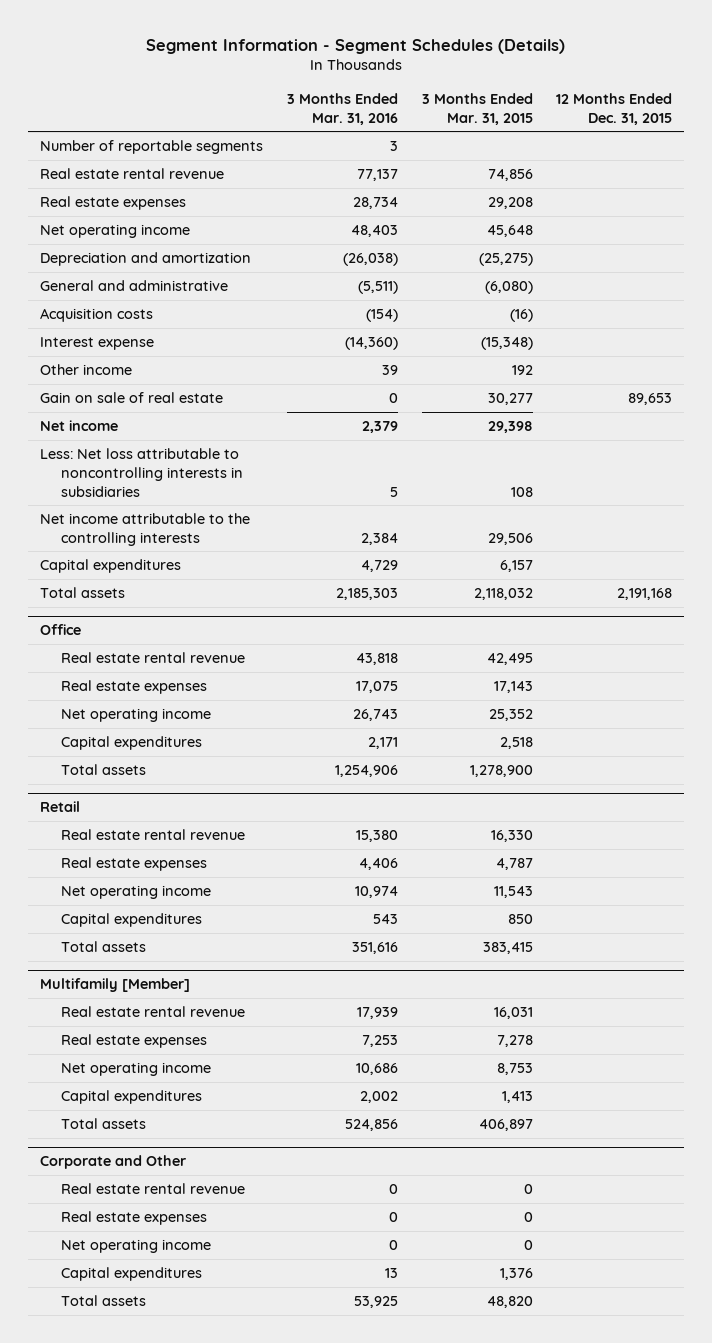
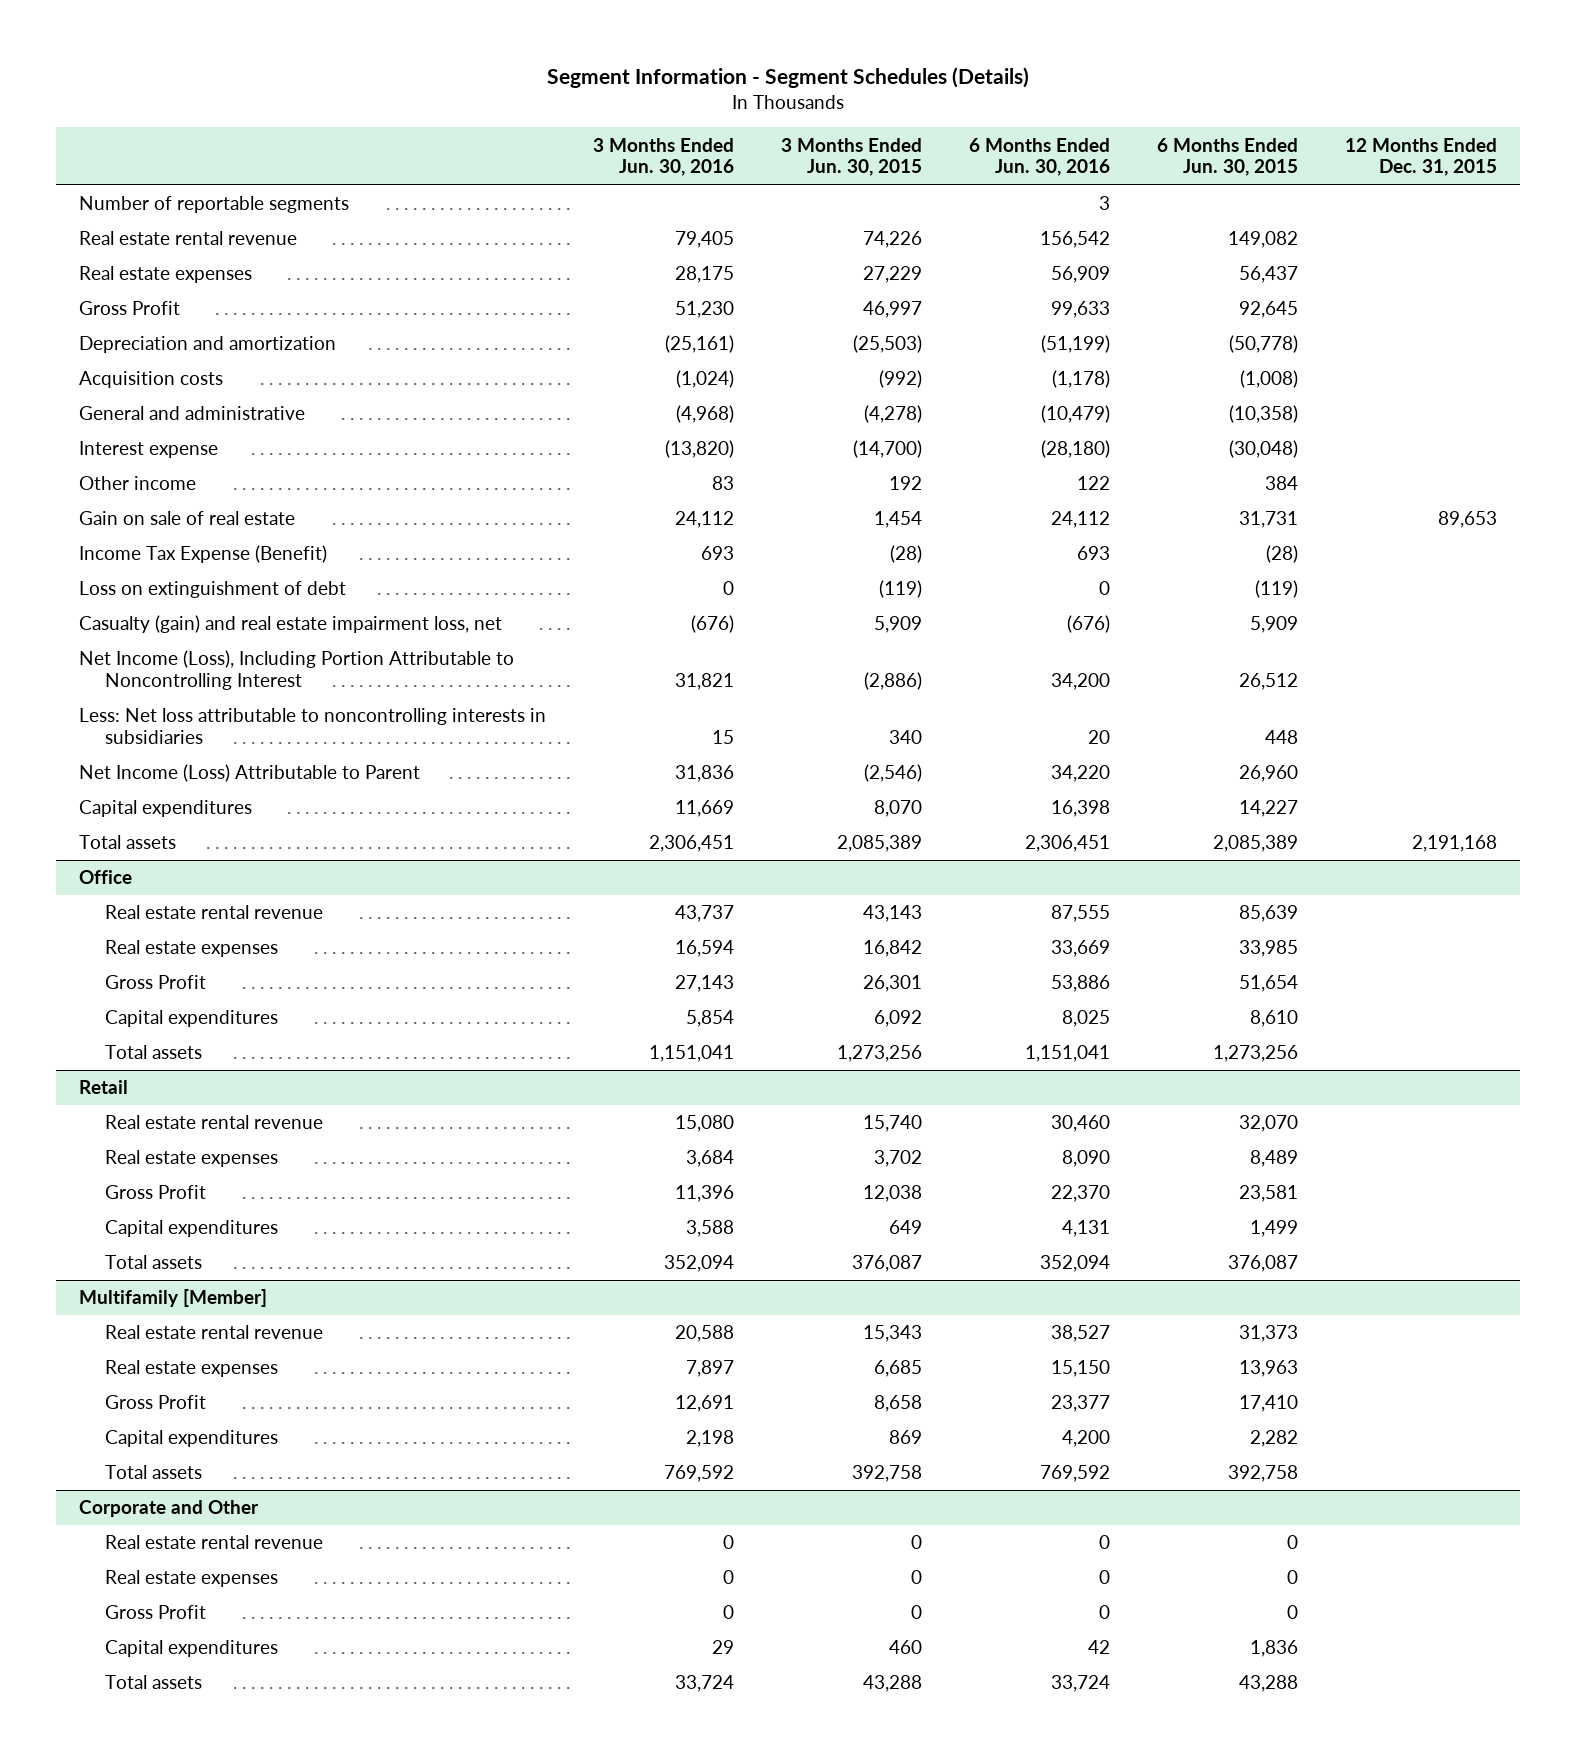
- | 3 Months Ended Mar. 31, 2016 | 3 Months Ended Mar. 31, 2015 | 12 Months Ended Dec. 31, 2015
+ | 3 Months Ended Jun. 30, 2016 | 3 Months Ended Jun. 30, 2015 | 6 Months Ended Jun. 30, 2016 | 6 Months Ended Jun. 30, 2015 | 12 Months Ended Dec. 31, 2015
- Net operating income | 48,403 | 45,648 |
+ Gross Profit | 51,230 | 46,997 | 99,633 | 92,645 |
moved down: General and administrative | (4,968) | (4,278) | (10,479) | (10,358) |
- Net income | 2,379 | 29,398 |
+ Income Tax Expense (Benefit) | 693 | (28) | 693 | (28) |
+ Loss on extinguishment of debt | 0 | (119) | 0 | (119) |
+ Casualty (gain) and real estate impairment loss, net | (676) | 5,909 | (676) | 5,909 |
+ Net Income (Loss), Including Portion Attributable to Noncontrolling Interest | 31,821 | (2,886) | 34,200 | 26,512 |
- Net income attributable to the controlling interests | 2,384 | 29,506 |
+ Net Income (Loss) Attributable to Parent | 31,836 | (2,546) | 34,220 | 26,960 |
@ Office
- Net operating income | 26,743 | 25,352 |
+ Gross Profit | 27,143 | 26,301 | 53,886 | 51,654 |
@ Retail
- Net operating income | 10,974 | 11,543 |
+ Gross Profit | 11,396 | 12,038 | 22,370 | 23,581 |
@ Multifamily [Member]
- Net operating income | 10,686 | 8,753 |
+ Gross Profit | 12,691 | 8,658 | 23,377 | 17,410 |
@ Corporate and Other
- Net operating income | 0 | 0 |
+ Gross Profit | 0 | 0 | 0 | 0 |

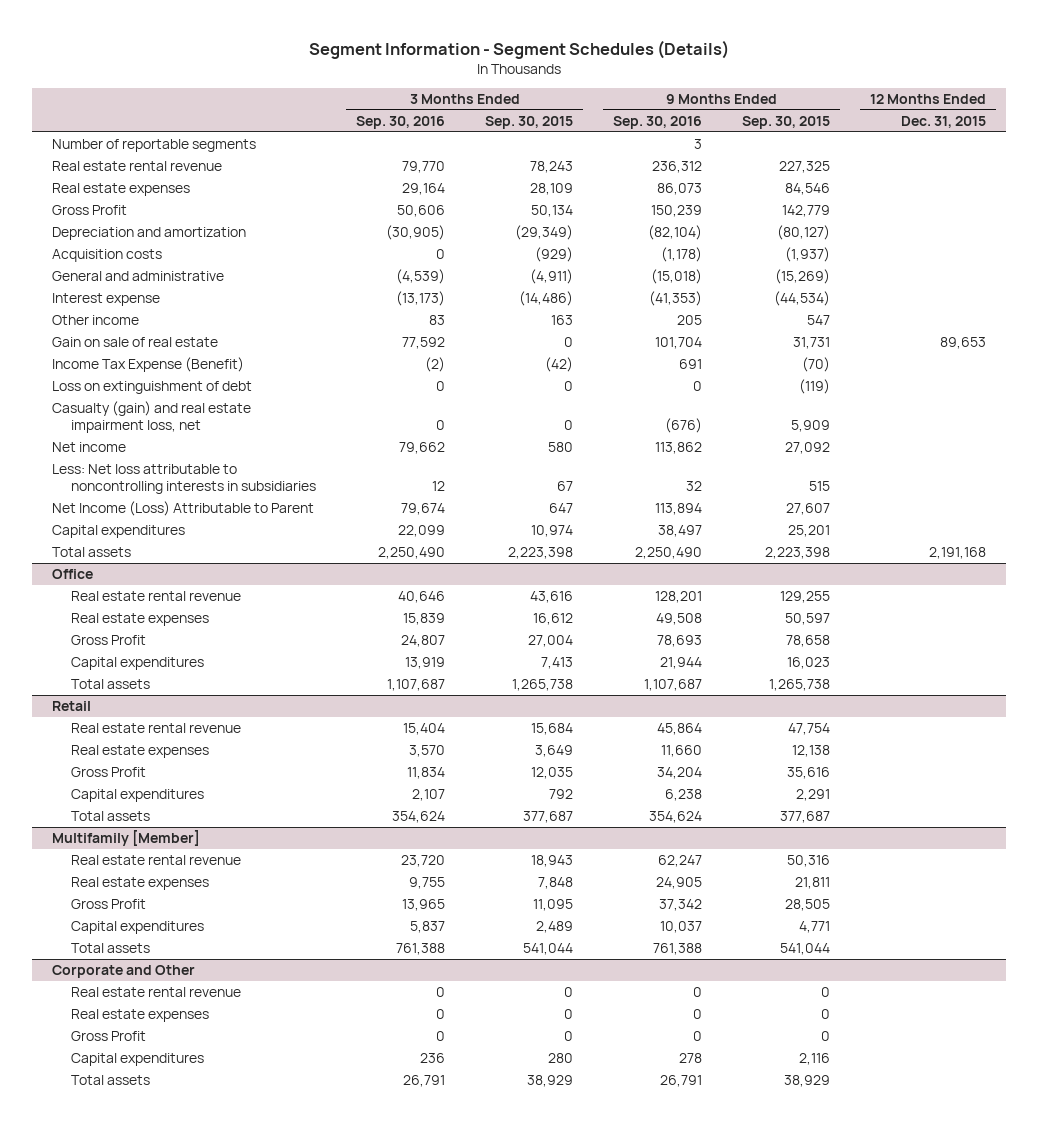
- | 3 Months Ended Jun. 30, 2016 | 3 Months Ended Jun. 30, 2015 | 6 Months Ended Jun. 30, 2016 | 6 Months Ended Jun. 30, 2015 | 12 Months Ended Dec. 31, 2015
+ | 3 Months Ended Sep. 30, 2016 | 3 Months Ended Sep. 30, 2015 | 9 Months Ended Sep. 30, 2016 | 9 Months Ended Sep. 30, 2015 | 12 Months Ended Dec. 31, 2015
- Net Income (Loss), Including Portion Attributable to Noncontrolling Interest | 31,821 | (2,886) | 34,200 | 26,512 |
+ Net income | 79,662 | 580 | 113,862 | 27,092 |

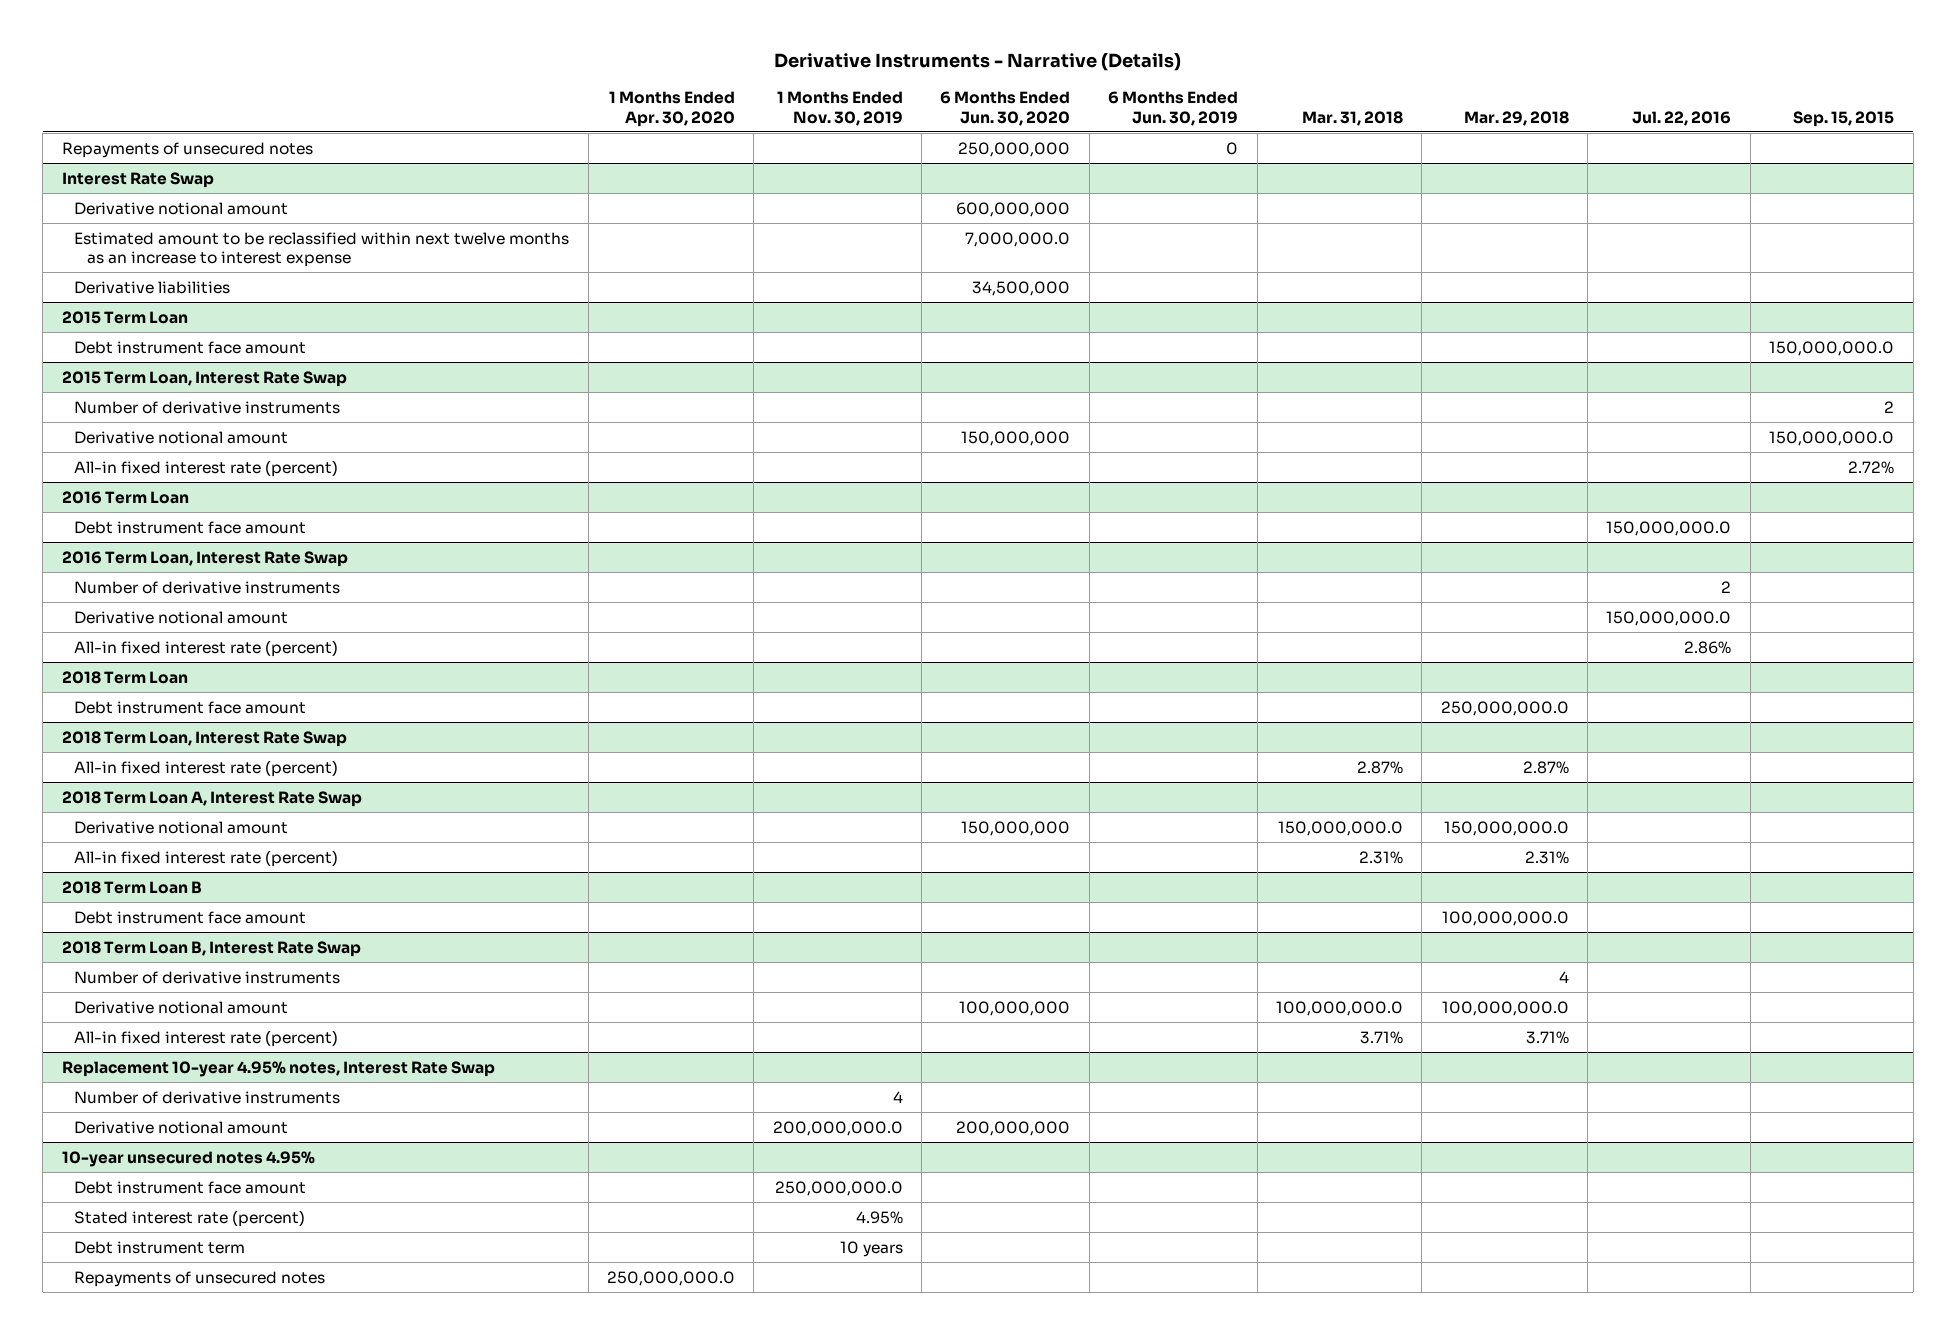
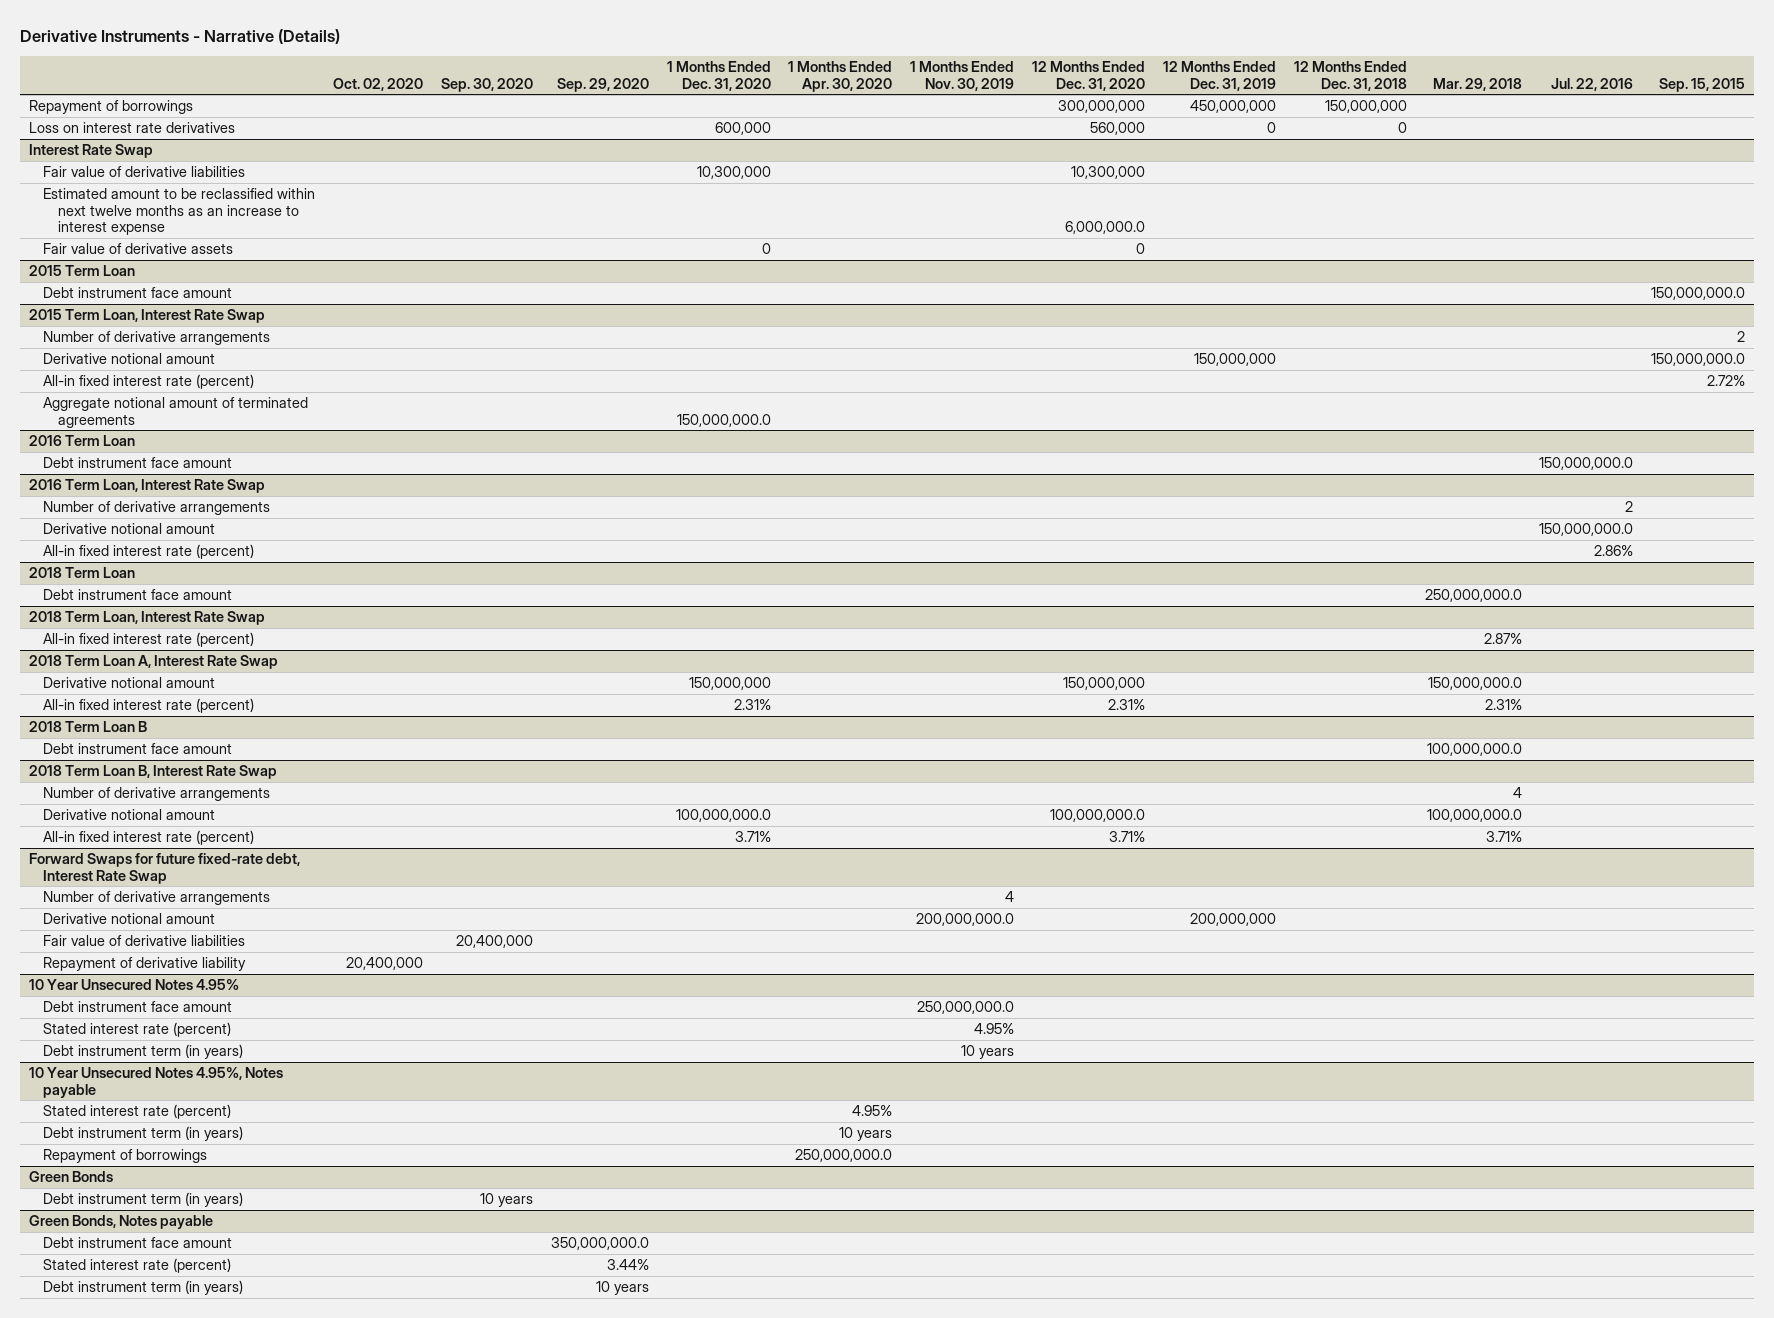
- | 1 Months Ended Apr. 30, 2020 | 1 Months Ended Nov. 30, 2019 | 6 Months Ended Jun. 30, 2020 | 6 Months Ended Jun. 30, 2019 | Mar. 31, 2018 | Mar. 29, 2018 | Jul. 22, 2016 | Sep. 15, 2015
+ | Oct. 02, 2020 | Sep. 30, 2020 | Sep. 29, 2020 | 1 Months Ended Dec. 31, 2020 | 1 Months Ended Apr. 30, 2020 | 1 Months Ended Nov. 30, 2019 | 12 Months Ended Dec. 31, 2020 | 12 Months Ended Dec. 31, 2019 | 12 Months Ended Dec. 31, 2018 | Mar. 29, 2018 | Jul. 22, 2016 | Sep. 15, 2015
- Repayments of unsecured notes | | | 250,000,000 | 0 | | | |
+ Repayment of borrowings | | | | | | | 300,000,000 | 450,000,000 | 150,000,000 | | |
+ Loss on interest rate derivatives | | | | 600,000 | | | 560,000 | 0 | 0 | | |
@ Interest Rate Swap
- Derivative notional amount | | | 600,000,000 | | | | |
+ Fair value of derivative liabilities | | | | 10,300,000 | | | 10,300,000 | | | | |
- Derivative liabilities | | | 34,500,000 | | | | |
+ Fair value of derivative assets | | | | 0 | | | 0 | | | | |
@ 2015 Term Loan, Interest Rate Swap
- Number of derivative instruments | | | | | | | | 2
+ Number of derivative arrangements | | | | | | | | | | | | 2
+ Aggregate notional amount of terminated agreements | | | | 150,000,000.0 | | | | | | | |
@ 2016 Term Loan, Interest Rate Swap
- Number of derivative instruments | | | | | | | 2 |
+ Number of derivative arrangements | | | | | | | | | | | 2 |
@ 2018 Term Loan B, Interest Rate Swap
- Number of derivative instruments | | | | | | 4 | |
+ Number of derivative arrangements | | | | | | | | | | 4 | |
- Replacement 10-year 4.95% notes, Interest Rate Swap
- Number of derivative instruments | | 4 | | | | | |
+ Forward Swaps for future fixed-rate debt, Interest Rate Swap
+ Number of derivative arrangements | | | | | | 4 | | | | | |
- 10-year unsecured notes 4.95%
+ Fair value of derivative liabilities | | 20,400,000 | | | | | | | | | |
+ Repayment of derivative liability | 20,400,000 | | | | | | | | | | |
+ 10 Year Unsecured Notes 4.95%
- Debt instrument term | | 10 years | | | | | |
- Repayments of unsecured notes | 250,000,000.0 | | | | | | |
+ Debt instrument term (in years) | | | | | | 10 years | | | | | |
+ 10 Year Unsecured Notes 4.95%, Notes payable
+ Stated interest rate (percent) | | | | | 4.95% | | | | | | |
+ Debt instrument term (in years) | | | | | 10 years | | | | | | |
+ Repayment of borrowings | | | | | 250,000,000.0 | | | | | | |
+ Green Bonds
+ Debt instrument term (in years) | | 10 years | | | | | | | | | |
+ Green Bonds, Notes payable
+ Debt instrument face amount | | | 350,000,000.0 | | | | | | | | |
+ Stated interest rate (percent) | | | 3.44% | | | | | | | | |
+ Debt instrument term (in years) | | | 10 years | | | | | | | | |

